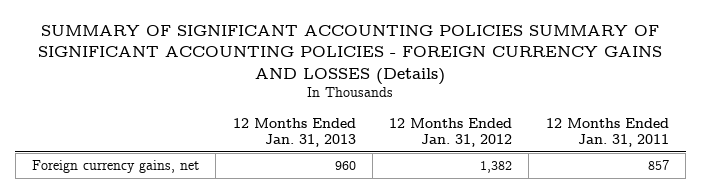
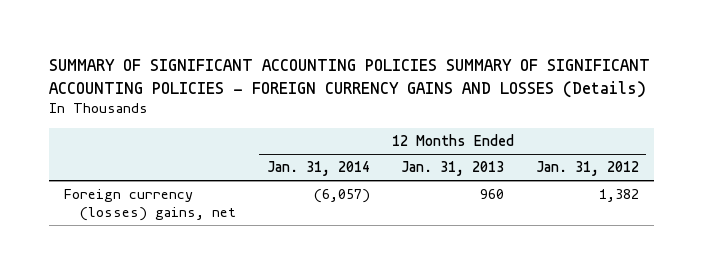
- | 12 Months Ended Jan. 31, 2013 | 12 Months Ended Jan. 31, 2012 | 12 Months Ended Jan. 31, 2011
+ | 12 Months Ended Jan. 31, 2014 | 12 Months Ended Jan. 31, 2013 | 12 Months Ended Jan. 31, 2012
- Foreign currency gains, net | 960 | 1,382 | 857
+ Foreign currency (losses) gains, net | (6,057) | 960 | 1,382

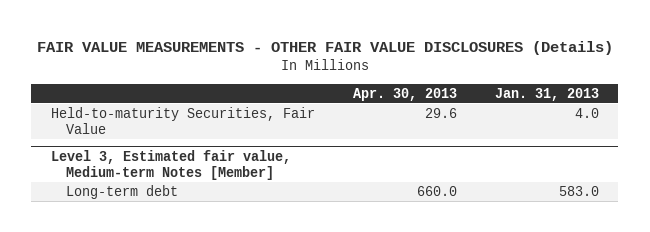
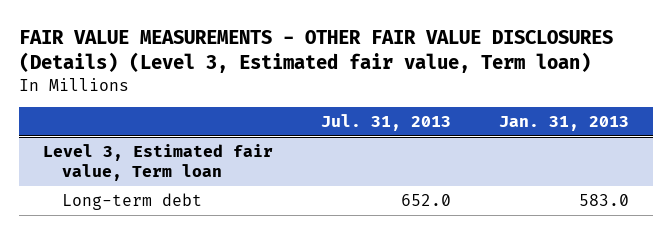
- FAIR VALUE MEASUREMENTS - OTHER FAIR VALUE DISCLOSURES (Details)
+ FAIR VALUE MEASUREMENTS - OTHER FAIR VALUE DISCLOSURES (Details) (Level 3, Estimated fair value, Term loan)
- | Apr. 30, 2013 | Jan. 31, 2013
+ | Jul. 31, 2013 | Jan. 31, 2013
- Held-to-maturity Securities, Fair Value | 29.6 | 4.0
- Level 3, Estimated fair value, Medium-term Notes [Member]
+ Level 3, Estimated fair value, Term loan

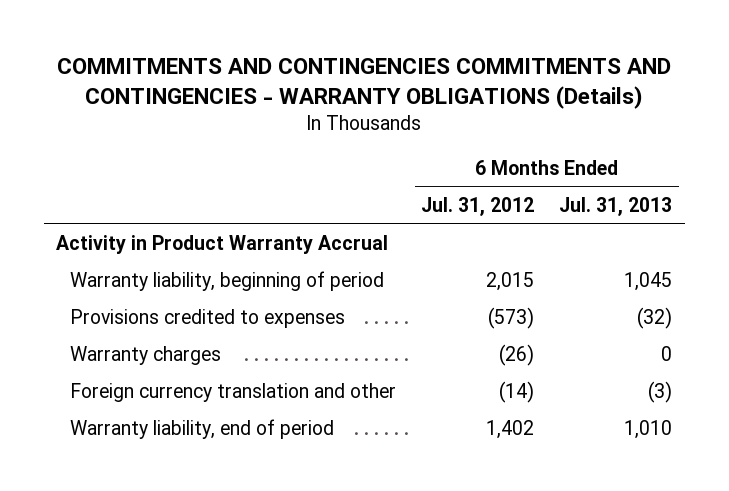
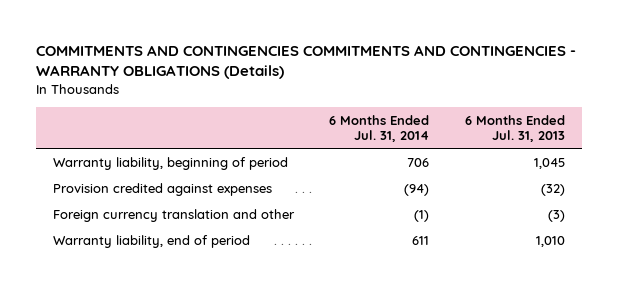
- | 6 Months Ended Jul. 31, 2012 | 6 Months Ended Jul. 31, 2013
+ | 6 Months Ended Jul. 31, 2014 | 6 Months Ended Jul. 31, 2013
- Activity in Product Warranty Accrual
- Provisions credited to expenses | (573) | (32)
- Warranty charges | (26) | 0
+ Provision credited against expenses | (94) | (32)

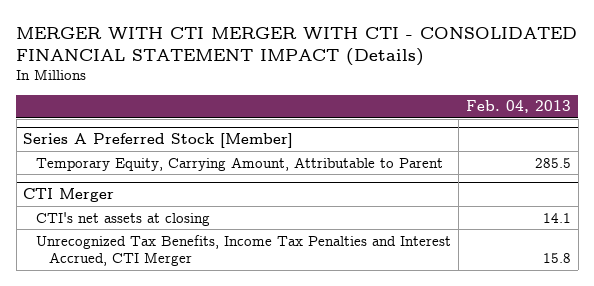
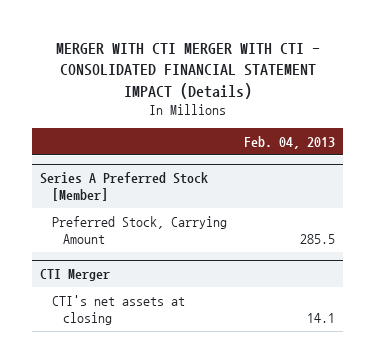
@ Series A Preferred Stock [Member]
- Temporary Equity, Carrying Amount, Attributable to Parent | 285.5
+ Preferred Stock, Carrying Amount | 285.5
@ CTI Merger
- Unrecognized Tax Benefits, Income Tax Penalties and Interest Accrued, CTI Merger | 15.8

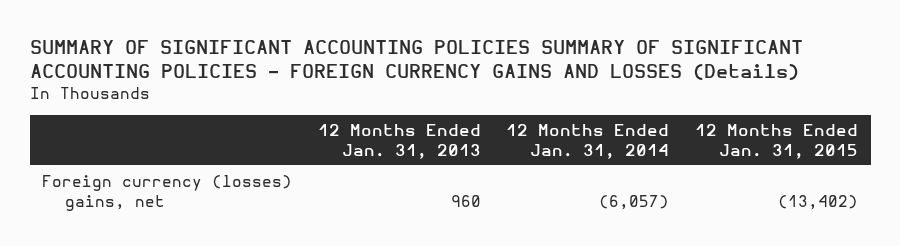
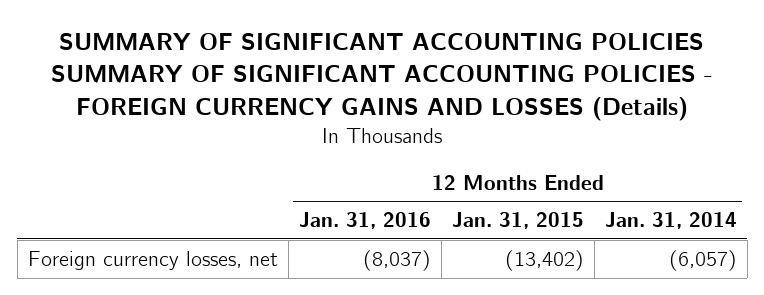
- | 12 Months Ended Jan. 31, 2013 | 12 Months Ended Jan. 31, 2014 | 12 Months Ended Jan. 31, 2015
+ | 12 Months Ended Jan. 31, 2016 | 12 Months Ended Jan. 31, 2015 | 12 Months Ended Jan. 31, 2014
- Foreign currency (losses) gains, net | 960 | (6,057) | (13,402)
+ Foreign currency losses, net | (8,037) | (13,402) | (6,057)

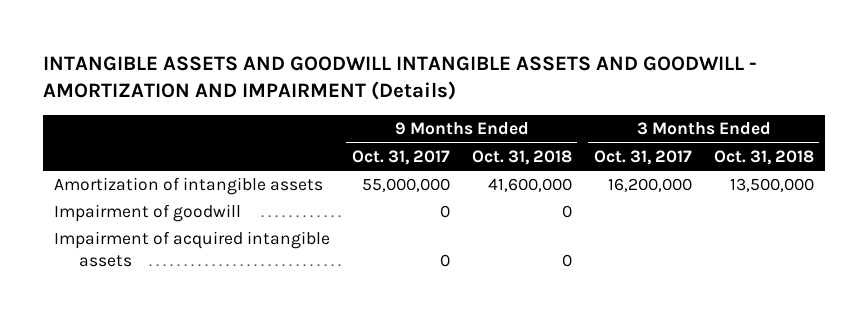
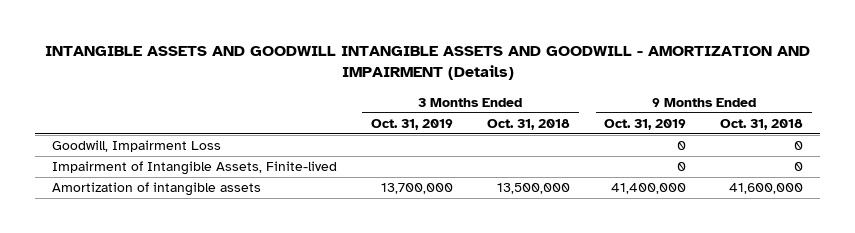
- | 9 Months Ended Oct. 31, 2017 | 9 Months Ended Oct. 31, 2018 | 3 Months Ended Oct. 31, 2017 | 3 Months Ended Oct. 31, 2018
+ | 3 Months Ended Oct. 31, 2019 | 3 Months Ended Oct. 31, 2018 | 9 Months Ended Oct. 31, 2019 | 9 Months Ended Oct. 31, 2018
+ Goodwill, Impairment Loss | | | 0 | 0
+ Impairment of Intangible Assets, Finite-lived | | | 0 | 0
- Impairment of goodwill | 0 | 0 | |
- Impairment of acquired intangible assets | 0 | 0 | |

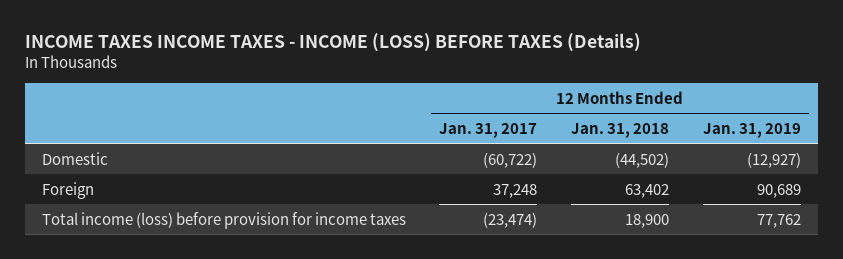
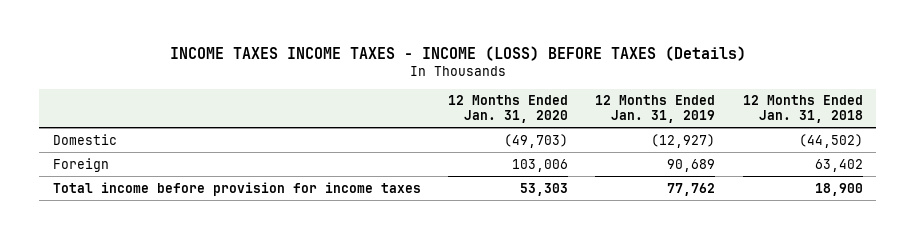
- | 12 Months Ended Jan. 31, 2017 | 12 Months Ended Jan. 31, 2018 | 12 Months Ended Jan. 31, 2019
+ | 12 Months Ended Jan. 31, 2020 | 12 Months Ended Jan. 31, 2019 | 12 Months Ended Jan. 31, 2018
- Total income (loss) before provision for income taxes | (23,474) | 18,900 | 77,762
+ Total income before provision for income taxes | 53,303 | 77,762 | 18,900

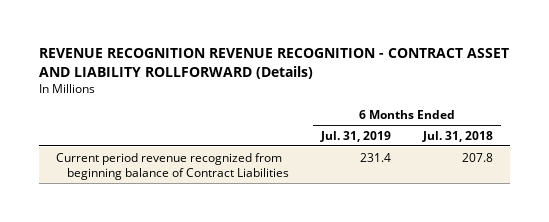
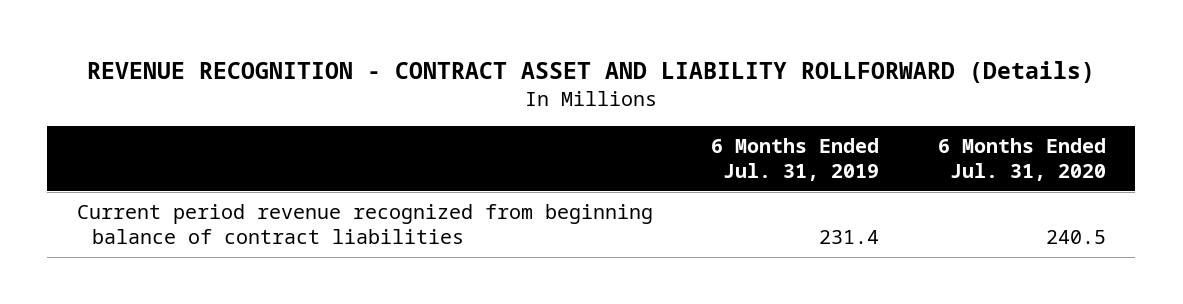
- REVENUE RECOGNITION REVENUE RECOGNITION - CONTRACT ASSET AND LIABILITY ROLLFORWARD (Details)
+ REVENUE RECOGNITION - CONTRACT ASSET AND LIABILITY ROLLFORWARD (Details)
- | 6 Months Ended Jul. 31, 2019 | 6 Months Ended Jul. 31, 2018
+ | 6 Months Ended Jul. 31, 2019 | 6 Months Ended Jul. 31, 2020
- Current period revenue recognized from beginning balance of Contract Liabilities | 231.4 | 207.8
+ Current period revenue recognized from beginning balance of contract liabilities | 231.4 | 240.5

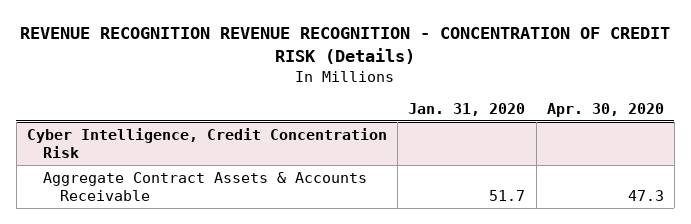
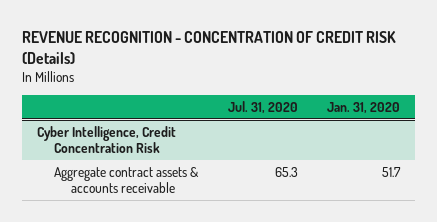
- REVENUE RECOGNITION REVENUE RECOGNITION - CONCENTRATION OF CREDIT RISK (Details)
+ REVENUE RECOGNITION - CONCENTRATION OF CREDIT RISK (Details)
- | Jan. 31, 2020 | Apr. 30, 2020
+ | Jul. 31, 2020 | Jan. 31, 2020
@ Cyber Intelligence, Credit Concentration Risk
- Aggregate Contract Assets & Accounts Receivable | 51.7 | 47.3
+ Aggregate contract assets & accounts receivable | 65.3 | 51.7

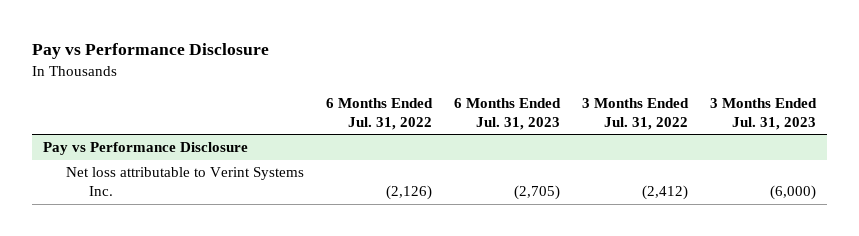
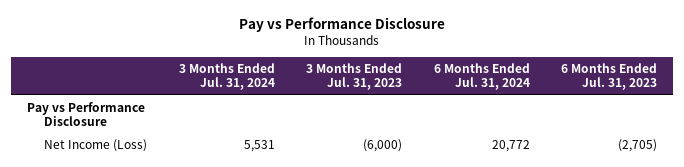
- | 6 Months Ended Jul. 31, 2022 | 6 Months Ended Jul. 31, 2023 | 3 Months Ended Jul. 31, 2022 | 3 Months Ended Jul. 31, 2023
+ | 3 Months Ended Jul. 31, 2024 | 3 Months Ended Jul. 31, 2023 | 6 Months Ended Jul. 31, 2024 | 6 Months Ended Jul. 31, 2023
- Net loss attributable to Verint Systems Inc. | (2,126) | (2,705) | (2,412) | (6,000)
+ Net Income (Loss) | 5,531 | (6,000) | 20,772 | (2,705)

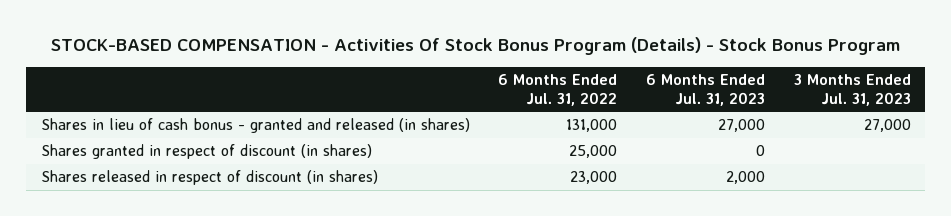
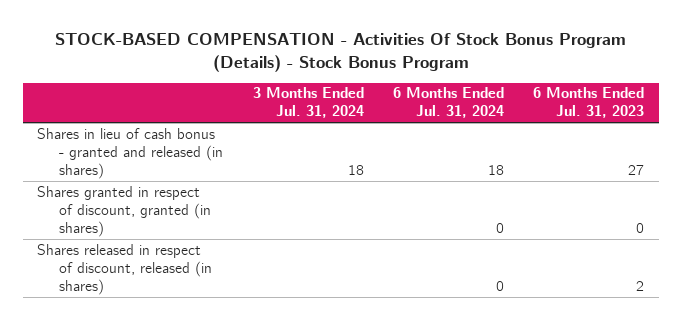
- | 6 Months Ended Jul. 31, 2022 | 6 Months Ended Jul. 31, 2023 | 3 Months Ended Jul. 31, 2023
+ | 3 Months Ended Jul. 31, 2024 | 6 Months Ended Jul. 31, 2024 | 6 Months Ended Jul. 31, 2023
- Shares in lieu of cash bonus - granted and released (in shares) | 131,000 | 27,000 | 27,000
- Shares granted in respect of discount (in shares) | 25,000 | 0 |
- Shares released in respect of discount (in shares) | 23,000 | 2,000 |
+ Shares in lieu of cash bonus - granted and released (in shares) | 18 | 18 | 27
+ Shares granted in respect of discount, granted (in shares) | | 0 | 0
+ Shares released in respect of discount, released (in shares) | | 0 | 2

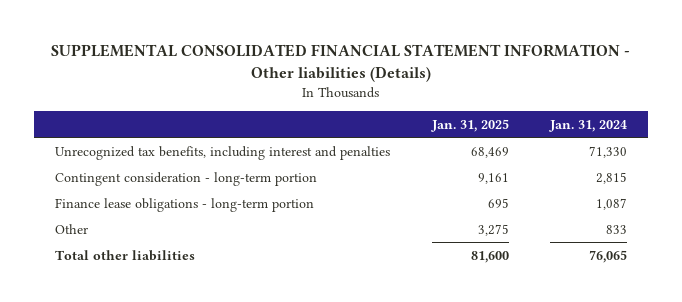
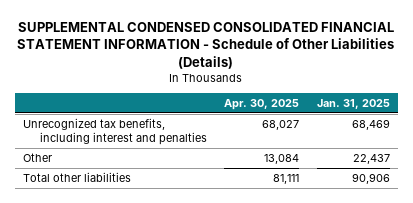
- SUPPLEMENTAL CONSOLIDATED FINANCIAL STATEMENT INFORMATION - Other liabilities (Details)
+ SUPPLEMENTAL CONDENSED CONSOLIDATED FINANCIAL STATEMENT INFORMATION - Schedule of Other Liabilities (Details)
- | Jan. 31, 2025 | Jan. 31, 2024
+ | Apr. 30, 2025 | Jan. 31, 2025
- Contingent consideration - long-term portion | 9,161 | 2,815
- Finance lease obligations - long-term portion | 695 | 1,087
- Other | 3,275 | 833
- Total other liabilities | 81,600 | 76,065
+ Other | 13,084 | 22,437
+ Total other liabilities | 81,111 | 90,906

